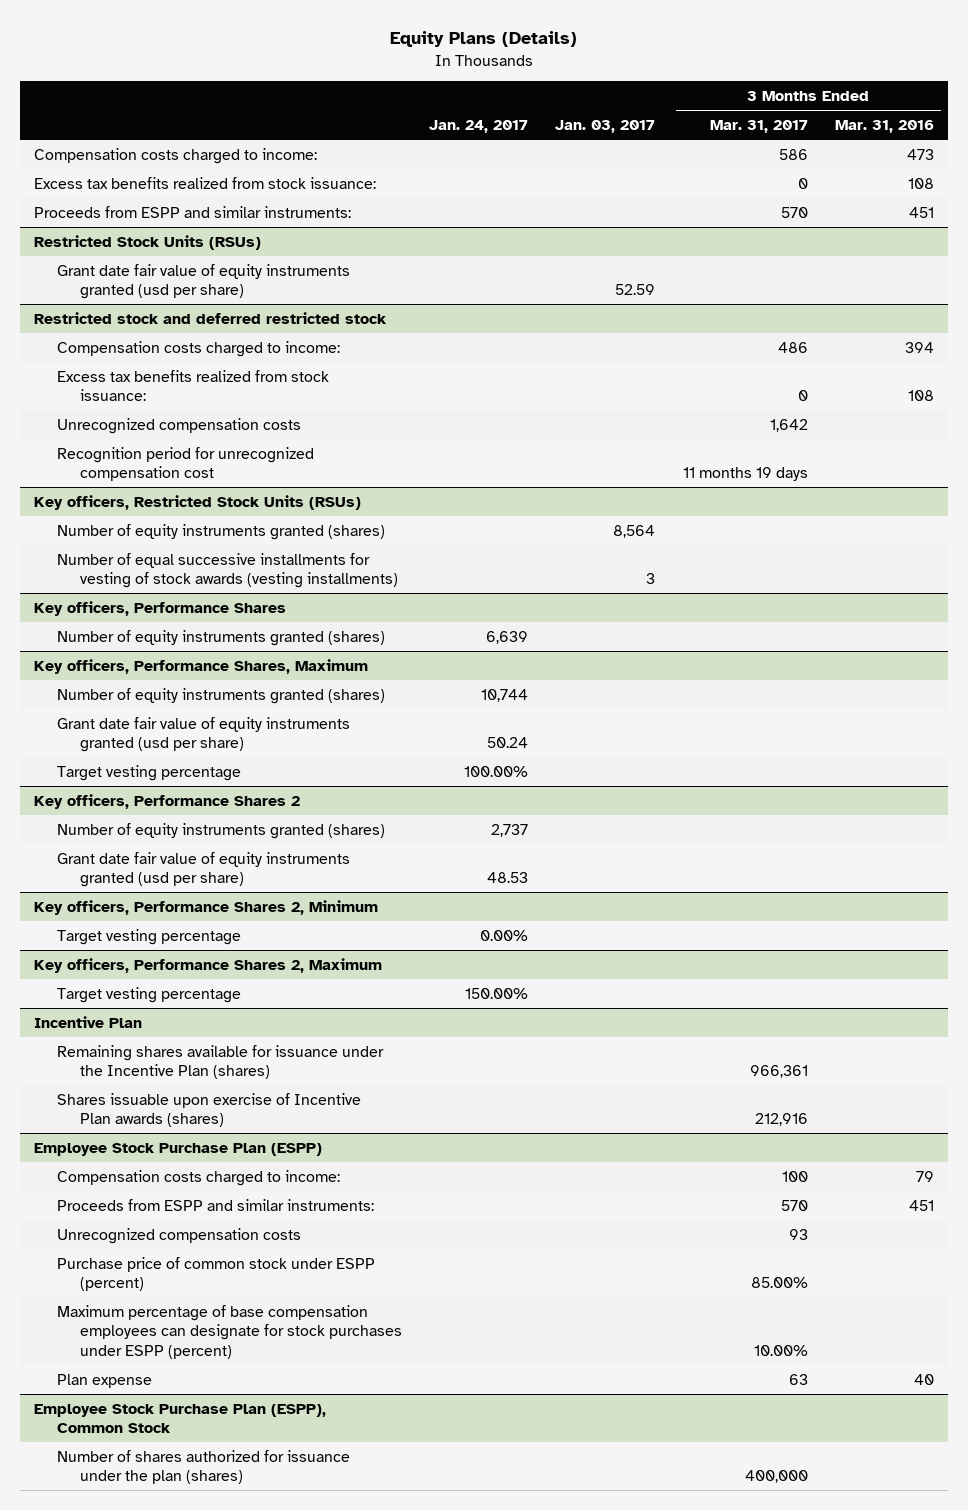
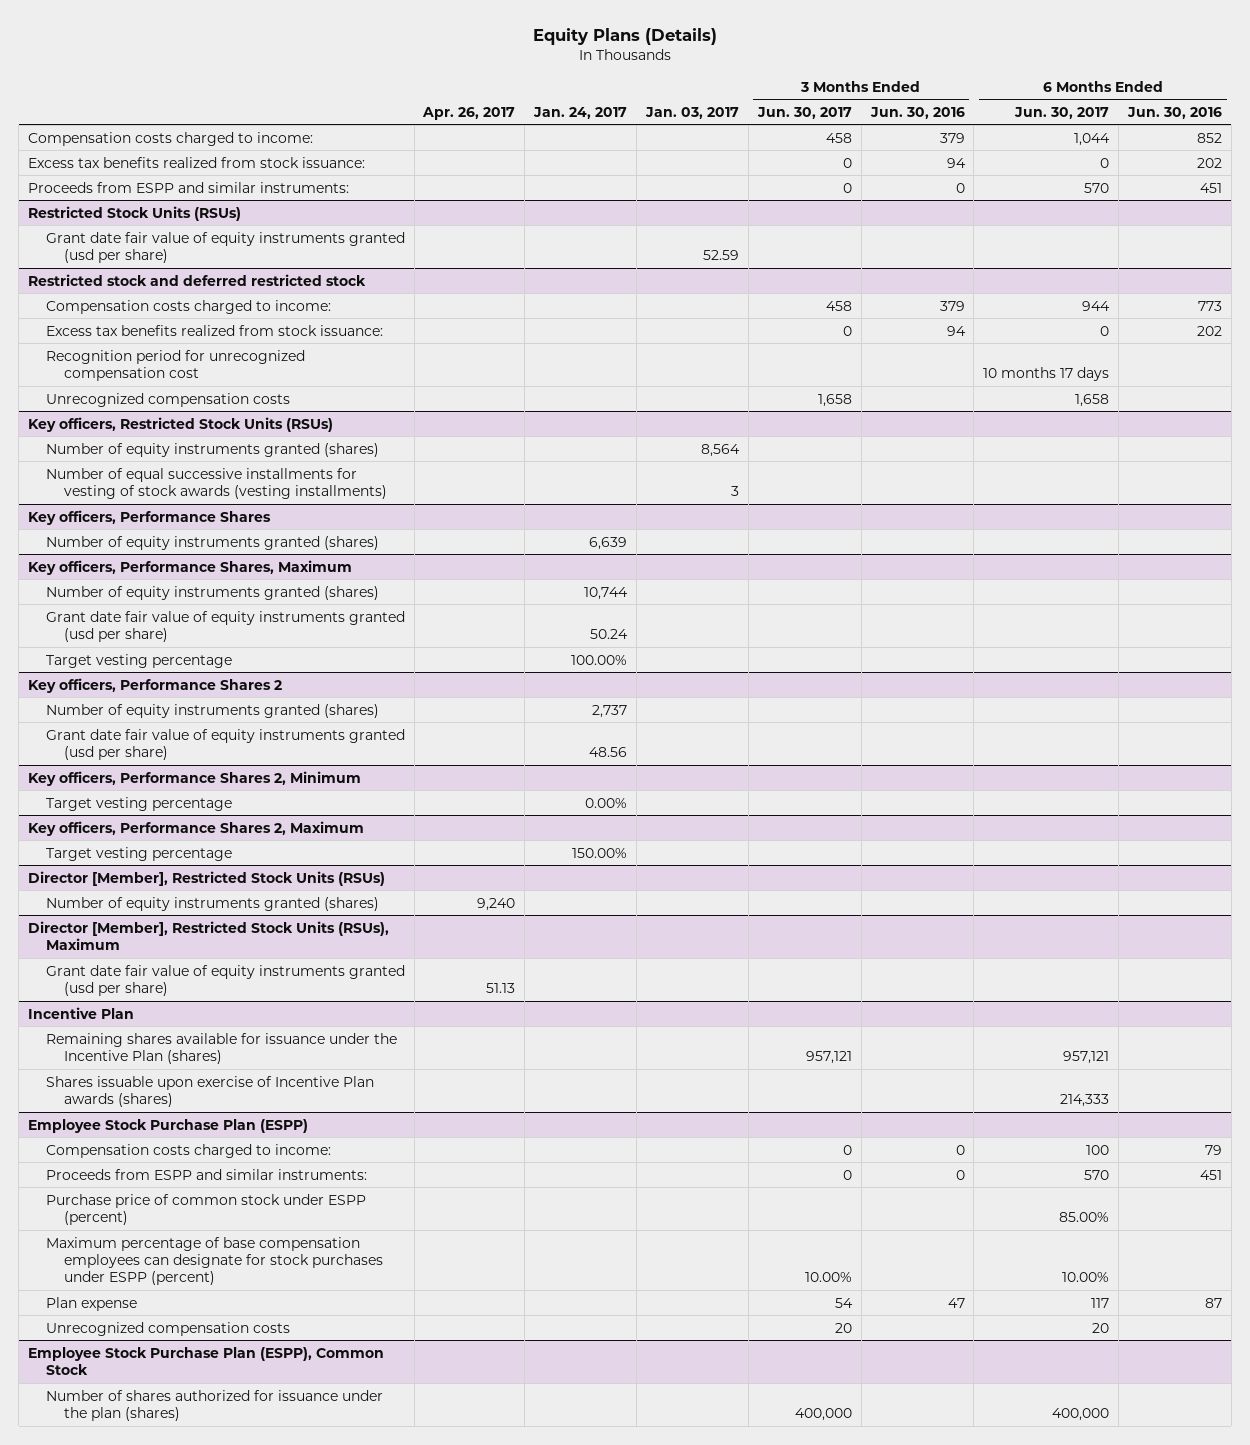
- | Jan. 24, 2017 | Jan. 03, 2017 | 3 Months Ended Mar. 31, 2017 | 3 Months Ended Mar. 31, 2016
+ | Apr. 26, 2017 | Jan. 24, 2017 | Jan. 03, 2017 | 3 Months Ended Jun. 30, 2017 | 3 Months Ended Jun. 30, 2016 | 6 Months Ended Jun. 30, 2017 | 6 Months Ended Jun. 30, 2016
@ Restricted stock and deferred restricted stock
moved down: Unrecognized compensation costs | | | | 1,658 | | 1,658 |
@ Key officers, Performance Shares 2
- Grant date fair value of equity instruments granted (usd per share) | 48.53 | | |
+ Grant date fair value of equity instruments granted (usd per share) | | 48.56 | | | | |
+ Director [Member], Restricted Stock Units (RSUs)
+ Number of equity instruments granted (shares) | 9,240 | | | | | |
+ Director [Member], Restricted Stock Units (RSUs), Maximum
+ Grant date fair value of equity instruments granted (usd per share) | 51.13 | | | | | |
@ Employee Stock Purchase Plan (ESPP)
moved down: Unrecognized compensation costs | | | | 20 | | 20 |

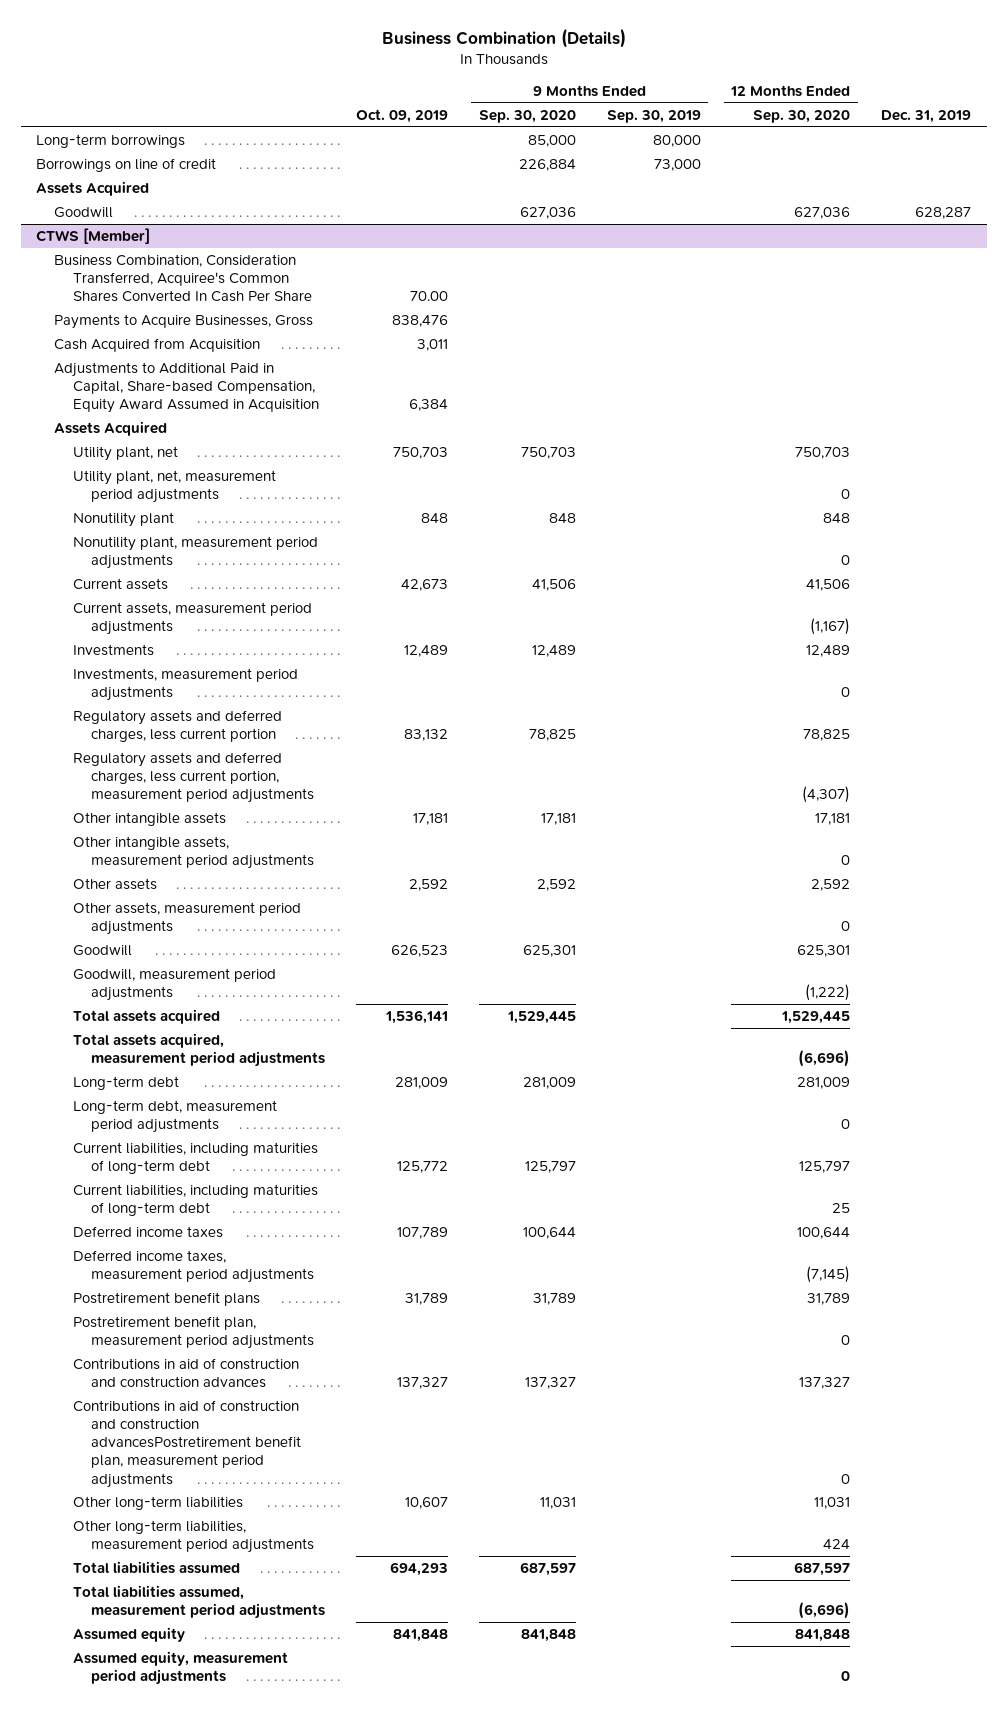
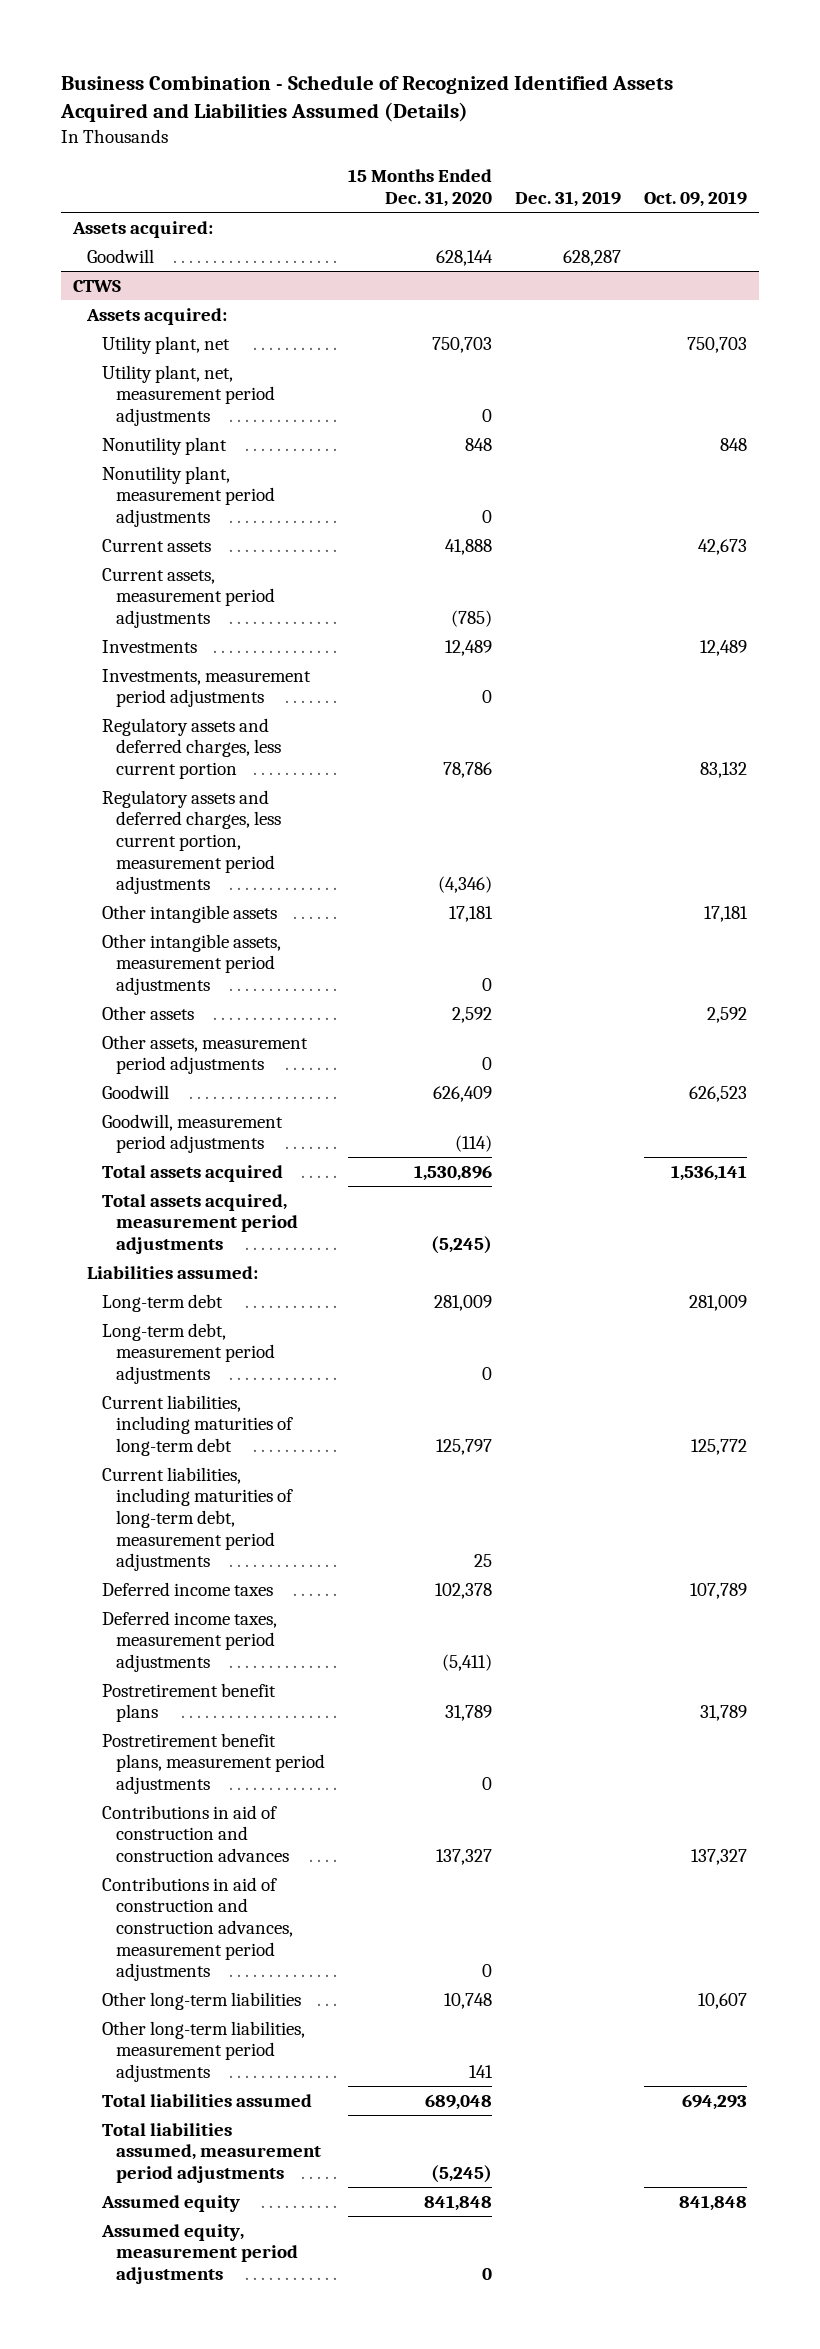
- Business Combination (Details)
+ Business Combination - Schedule of Recognized Identified Assets Acquired and Liabilities Assumed (Details)
- | Oct. 09, 2019 | 9 Months Ended Sep. 30, 2020 | 9 Months Ended Sep. 30, 2019 | 12 Months Ended Sep. 30, 2020 | Dec. 31, 2019
+ | 15 Months Ended Dec. 31, 2020 | Dec. 31, 2019 | Oct. 09, 2019
- Long-term borrowings | | 85,000 | 80,000 | |
- Borrowings on line of credit | | 226,884 | 73,000 | |
- Assets Acquired
+ Assets acquired:
- CTWS [Member]
- Business Combination, Consideration Transferred, Acquiree's Common Shares Converted In Cash Per Share | 70.00 | | | |
- Payments to Acquire Businesses, Gross | 838,476 | | | |
- Cash Acquired from Acquisition | 3,011 | | | |
- Adjustments to Additional Paid in Capital, Share-based Compensation, Equity Award Assumed in Acquisition | 6,384 | | | |
- Assets Acquired
+ CTWS
+ Assets acquired:
+ Liabilities assumed:
- Current liabilities, including maturities of long-term debt | | | | 25 |
+ Current liabilities, including maturities of long-term debt, measurement period adjustments | 25 | |
- Postretirement benefit plan, measurement period adjustments | | | | 0 |
+ Postretirement benefit plans, measurement period adjustments | 0 | |
- Contributions in aid of construction and construction advancesPostretirement benefit plan, measurement period adjustments | | | | 0 |
+ Contributions in aid of construction and construction advances, measurement period adjustments | 0 | |

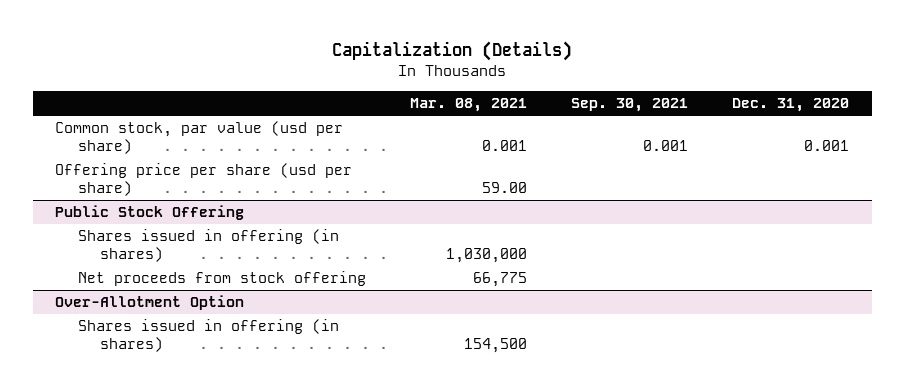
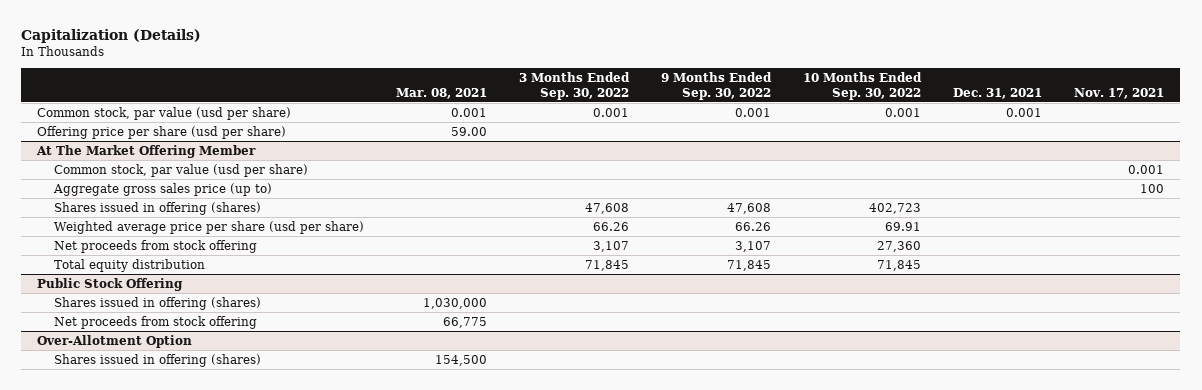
- | Mar. 08, 2021 | Sep. 30, 2021 | Dec. 31, 2020
+ | Mar. 08, 2021 | 3 Months Ended Sep. 30, 2022 | 9 Months Ended Sep. 30, 2022 | 10 Months Ended Sep. 30, 2022 | Dec. 31, 2021 | Nov. 17, 2021
+ At The Market Offering Member
+ Common stock, par value (usd per share) | | | | | | 0.001
+ Aggregate gross sales price (up to) | | | | | | 100
+ Shares issued in offering (shares) | | 47,608 | 47,608 | 402,723 | |
+ Weighted average price per share (usd per share) | | 66.26 | 66.26 | 69.91 | |
+ Net proceeds from stock offering | | 3,107 | 3,107 | 27,360 | |
+ Total equity distribution | | 71,845 | 71,845 | 71,845 | |
@ Public Stock Offering
- Shares issued in offering (in shares) | 1,030,000 | |
+ Shares issued in offering (shares) | 1,030,000 | | | | |
@ Over-Allotment Option
- Shares issued in offering (in shares) | 154,500 | |
+ Shares issued in offering (shares) | 154,500 | | | | |

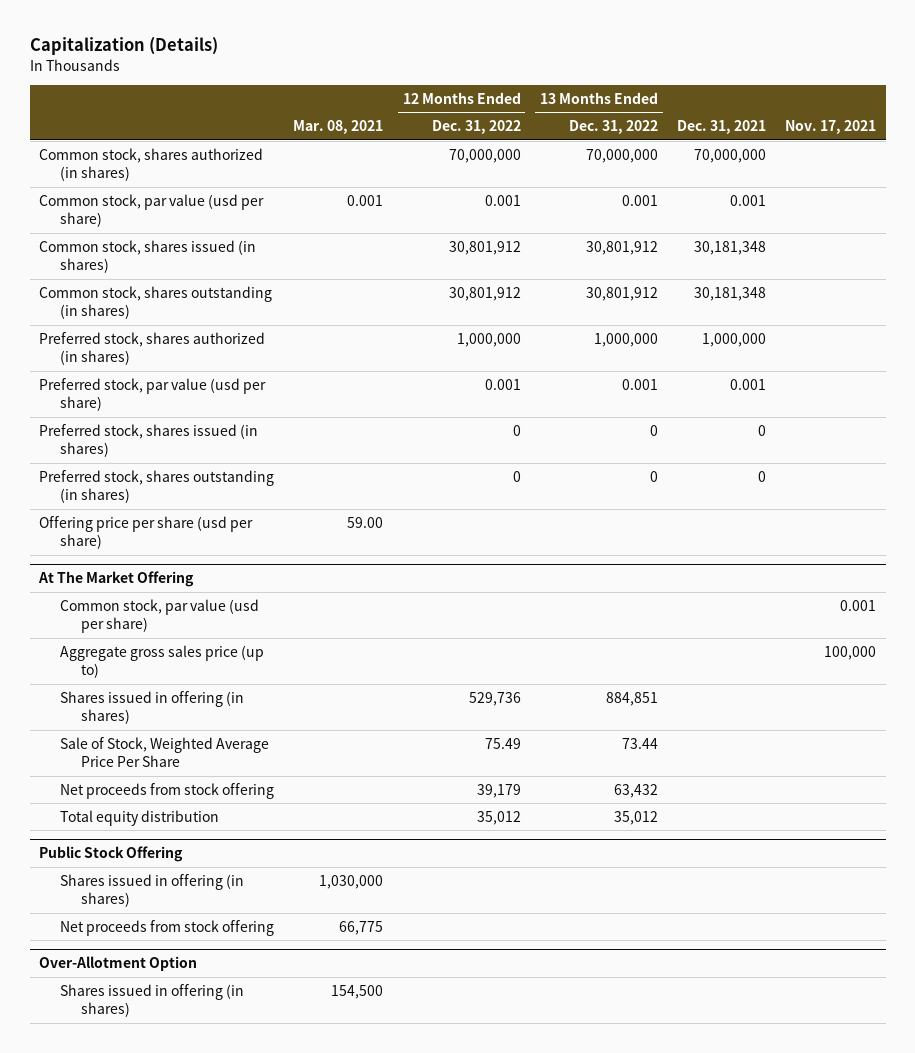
- | Mar. 08, 2021 | 3 Months Ended Sep. 30, 2022 | 9 Months Ended Sep. 30, 2022 | 10 Months Ended Sep. 30, 2022 | Dec. 31, 2021 | Nov. 17, 2021
+ | Mar. 08, 2021 | 12 Months Ended Dec. 31, 2022 | 13 Months Ended Dec. 31, 2022 | Dec. 31, 2021 | Nov. 17, 2021
+ Common stock, shares authorized (in shares) | | 70,000,000 | 70,000,000 | 70,000,000 |
+ Common stock, shares issued (in shares) | | 30,801,912 | 30,801,912 | 30,181,348 |
+ Common stock, shares outstanding (in shares) | | 30,801,912 | 30,801,912 | 30,181,348 |
+ Preferred stock, shares authorized (in shares) | | 1,000,000 | 1,000,000 | 1,000,000 |
+ Preferred stock, par value (usd per share) | | 0.001 | 0.001 | 0.001 |
+ Preferred stock, shares issued (in shares) | | 0 | 0 | 0 |
+ Preferred stock, shares outstanding (in shares) | | 0 | 0 | 0 |
- At The Market Offering Member
+ At The Market Offering
- Aggregate gross sales price (up to) | | | | | | 100
- Shares issued in offering (shares) | | 47,608 | 47,608 | 402,723 | |
- Weighted average price per share (usd per share) | | 66.26 | 66.26 | 69.91 | |
+ Aggregate gross sales price (up to) | | | | | 100,000
+ Shares issued in offering (in shares) | | 529,736 | 884,851 | |
+ Sale of Stock, Weighted Average Price Per Share | | 75.49 | 73.44 | |
@ Public Stock Offering
- Shares issued in offering (shares) | 1,030,000 | | | | |
+ Shares issued in offering (in shares) | 1,030,000 | | | |
@ Over-Allotment Option
- Shares issued in offering (shares) | 154,500 | | | | |
+ Shares issued in offering (in shares) | 154,500 | | | |

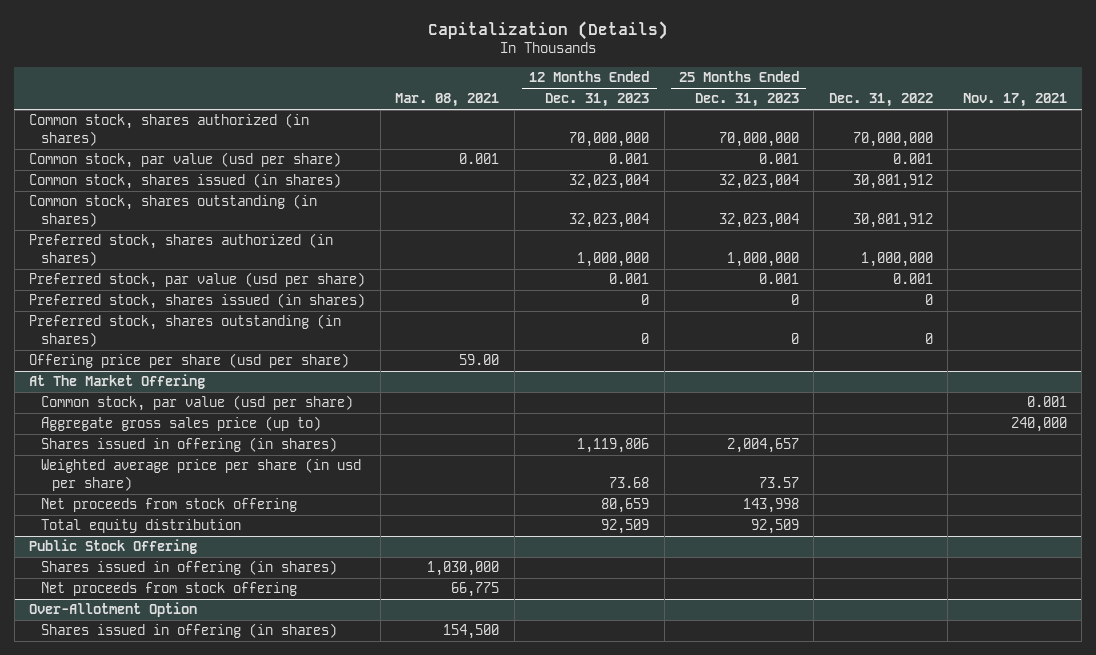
- | Mar. 08, 2021 | 12 Months Ended Dec. 31, 2022 | 13 Months Ended Dec. 31, 2022 | Dec. 31, 2021 | Nov. 17, 2021
+ | Mar. 08, 2021 | 12 Months Ended Dec. 31, 2023 | 25 Months Ended Dec. 31, 2023 | Dec. 31, 2022 | Nov. 17, 2021
@ At The Market Offering
- Aggregate gross sales price (up to) | | | | | 100,000
+ Aggregate gross sales price (up to) | | | | | 240,000
- Sale of Stock, Weighted Average Price Per Share | | 75.49 | 73.44 | |
+ Weighted average price per share (in usd per share) | | 73.68 | 73.57 | |

